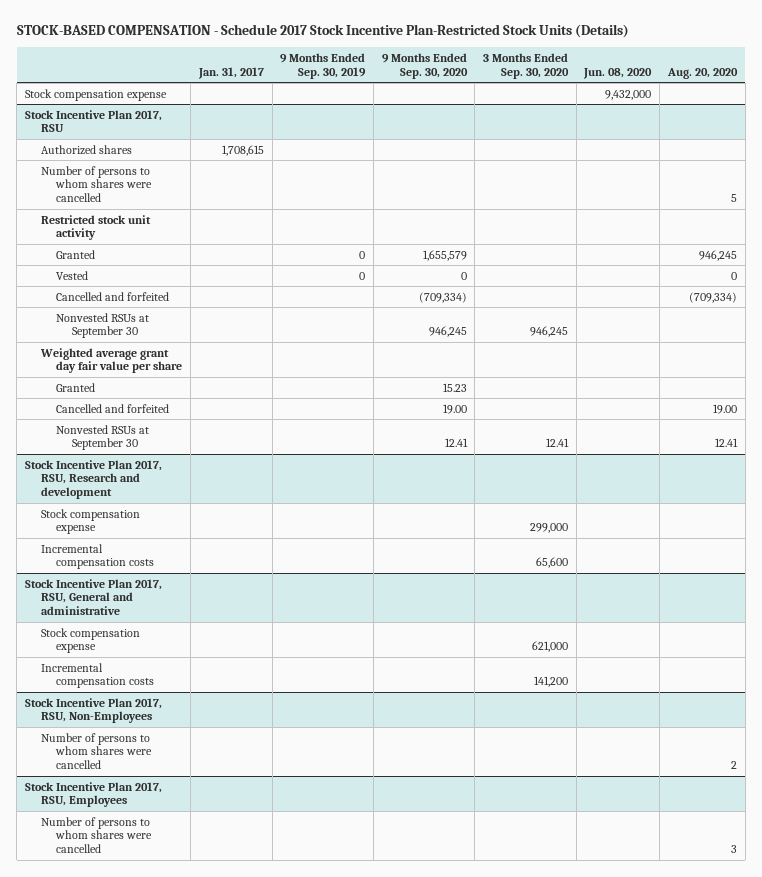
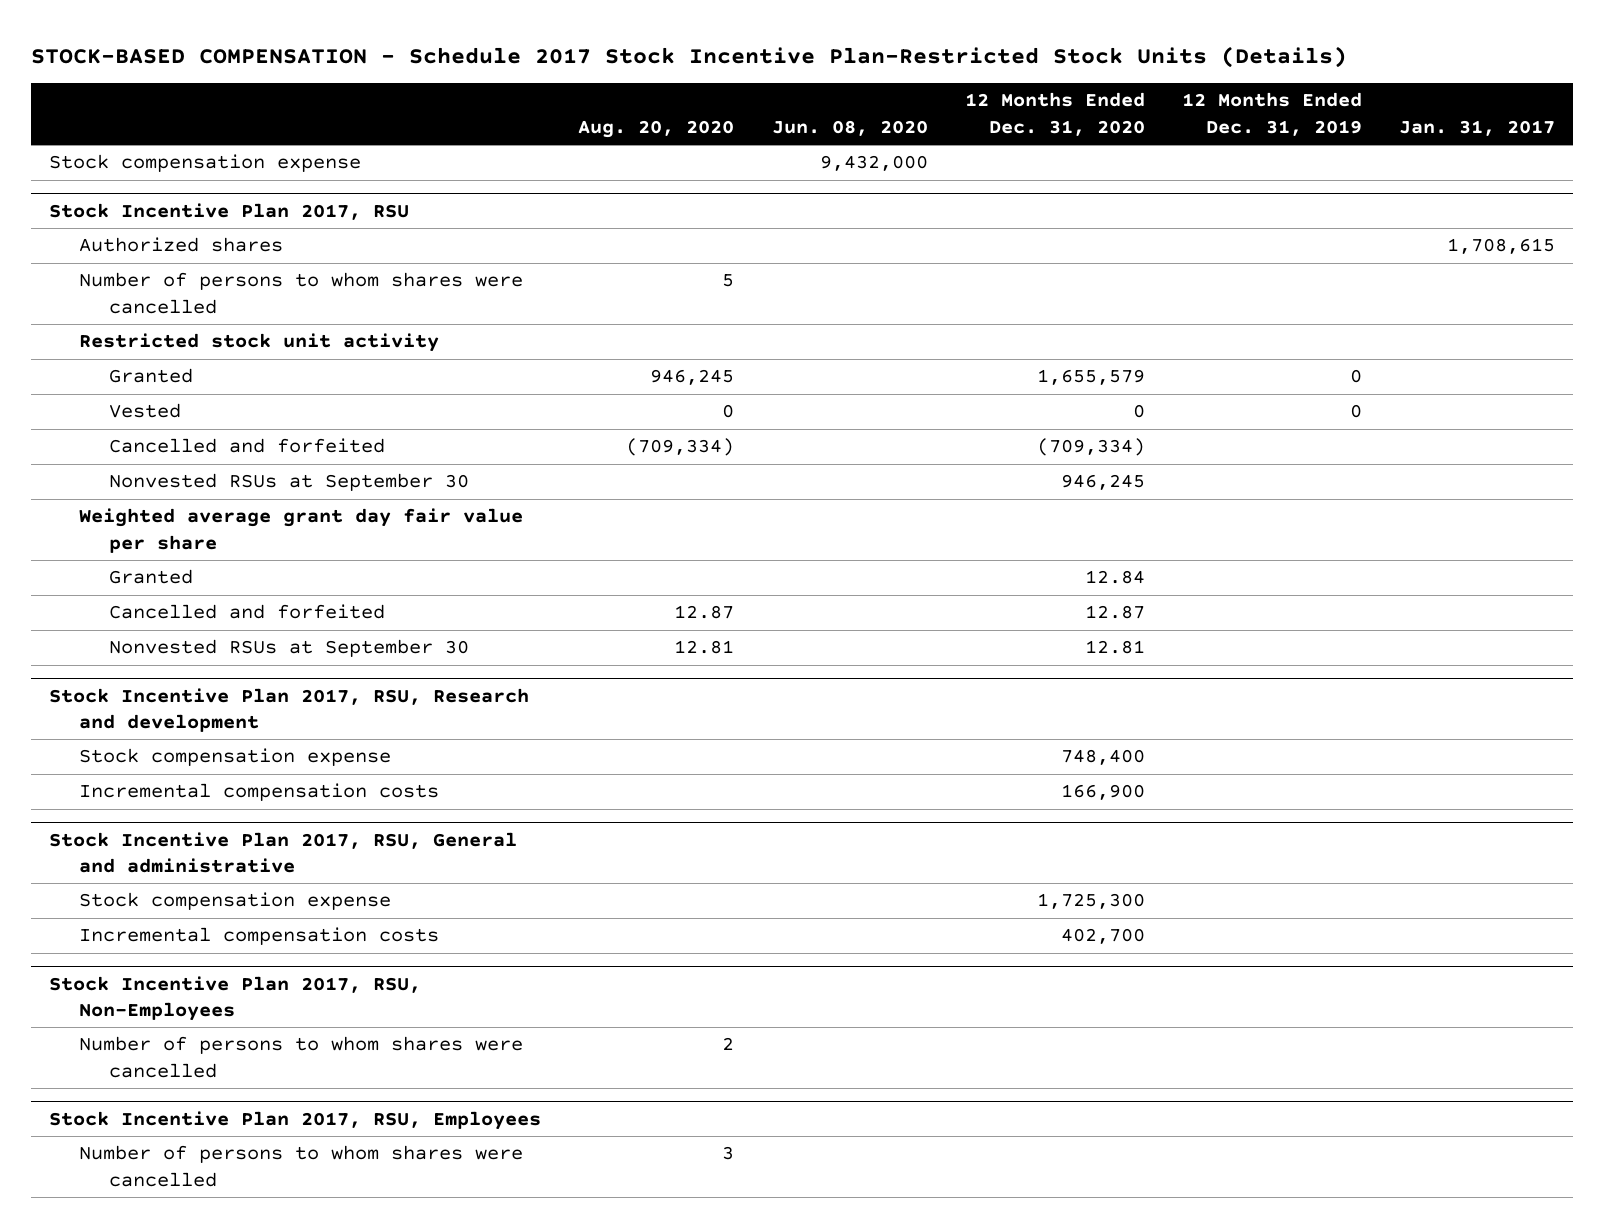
- | Jan. 31, 2017 | 9 Months Ended Sep. 30, 2019 | 9 Months Ended Sep. 30, 2020 | 3 Months Ended Sep. 30, 2020 | Jun. 08, 2020 | Aug. 20, 2020
+ | Aug. 20, 2020 | Jun. 08, 2020 | 12 Months Ended Dec. 31, 2020 | 12 Months Ended Dec. 31, 2019 | Jan. 31, 2017
@ Stock Incentive Plan 2017, RSU
- Cancelled and forfeited | | | 19.00 | | | 19.00
- Nonvested RSUs at September 30 | | | 12.41 | 12.41 | | 12.41
+ Cancelled and forfeited | 12.87 | | 12.87 | |
+ Nonvested RSUs at September 30 | 12.81 | | 12.81 | |

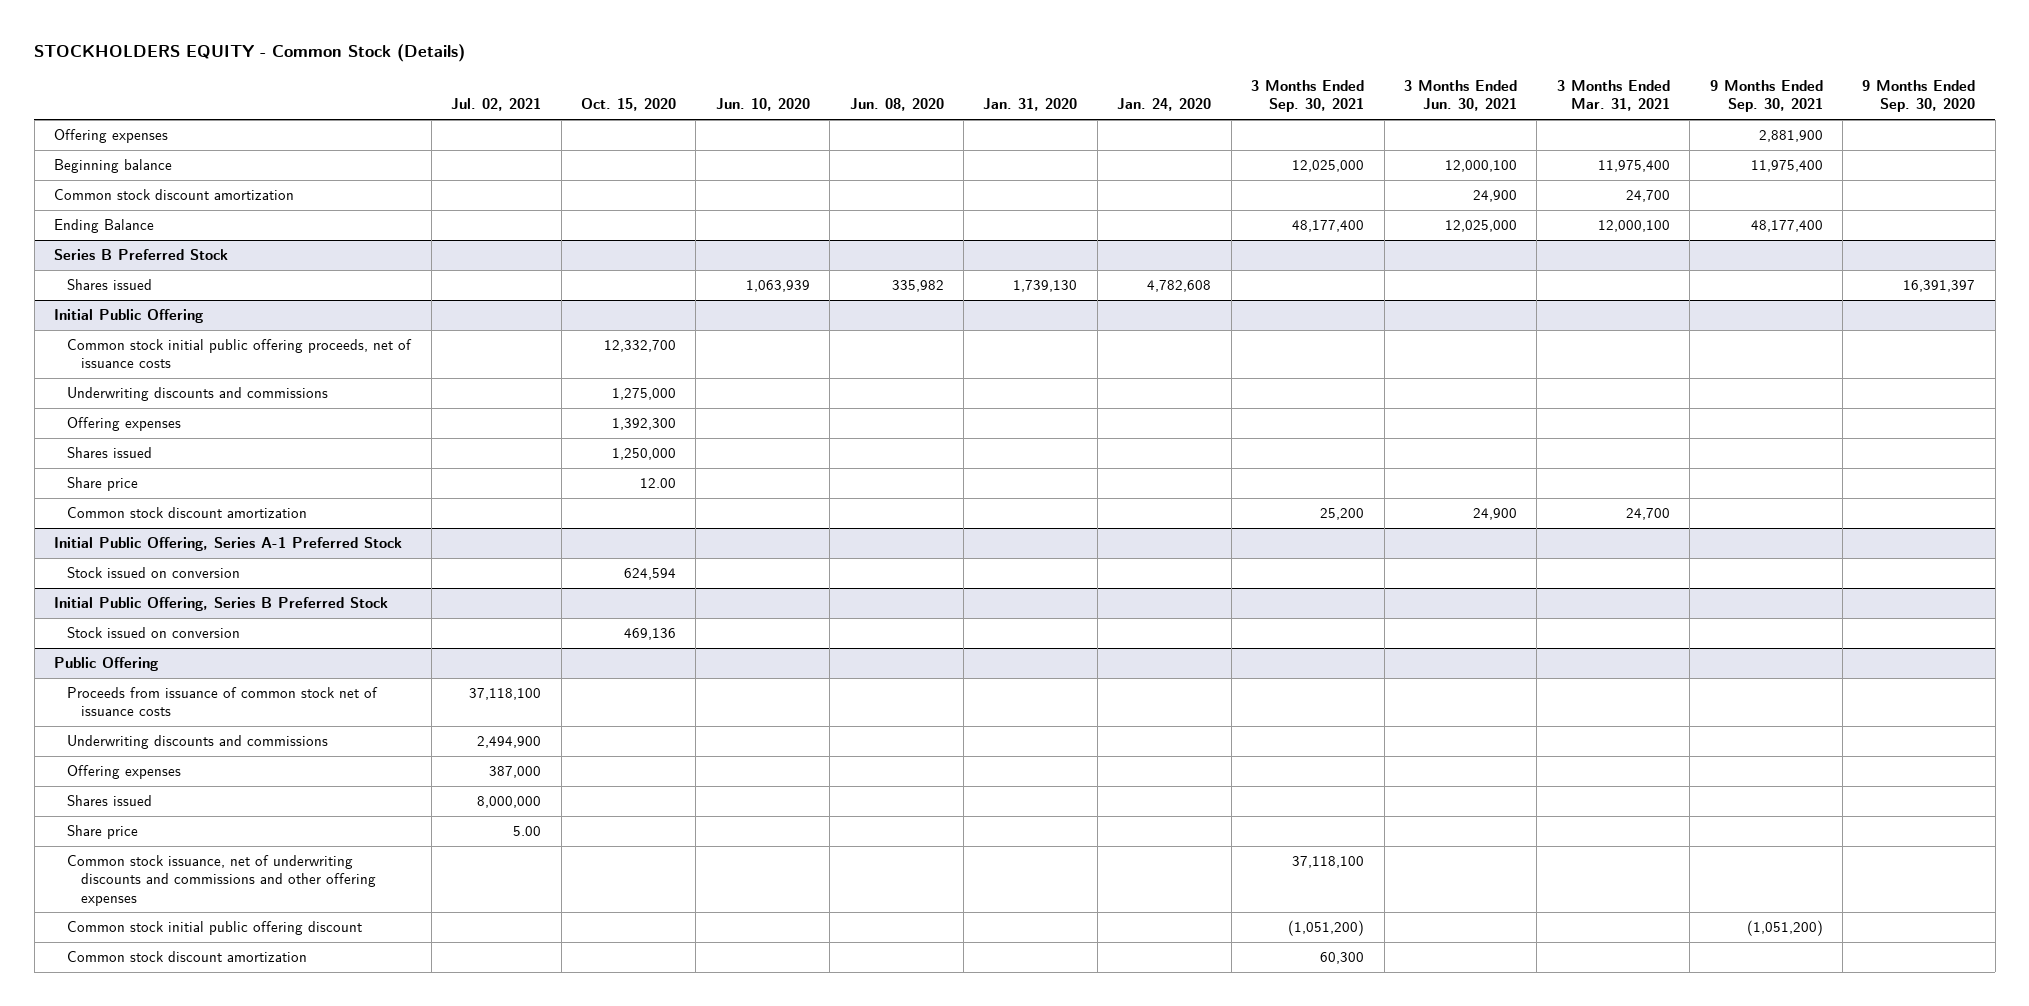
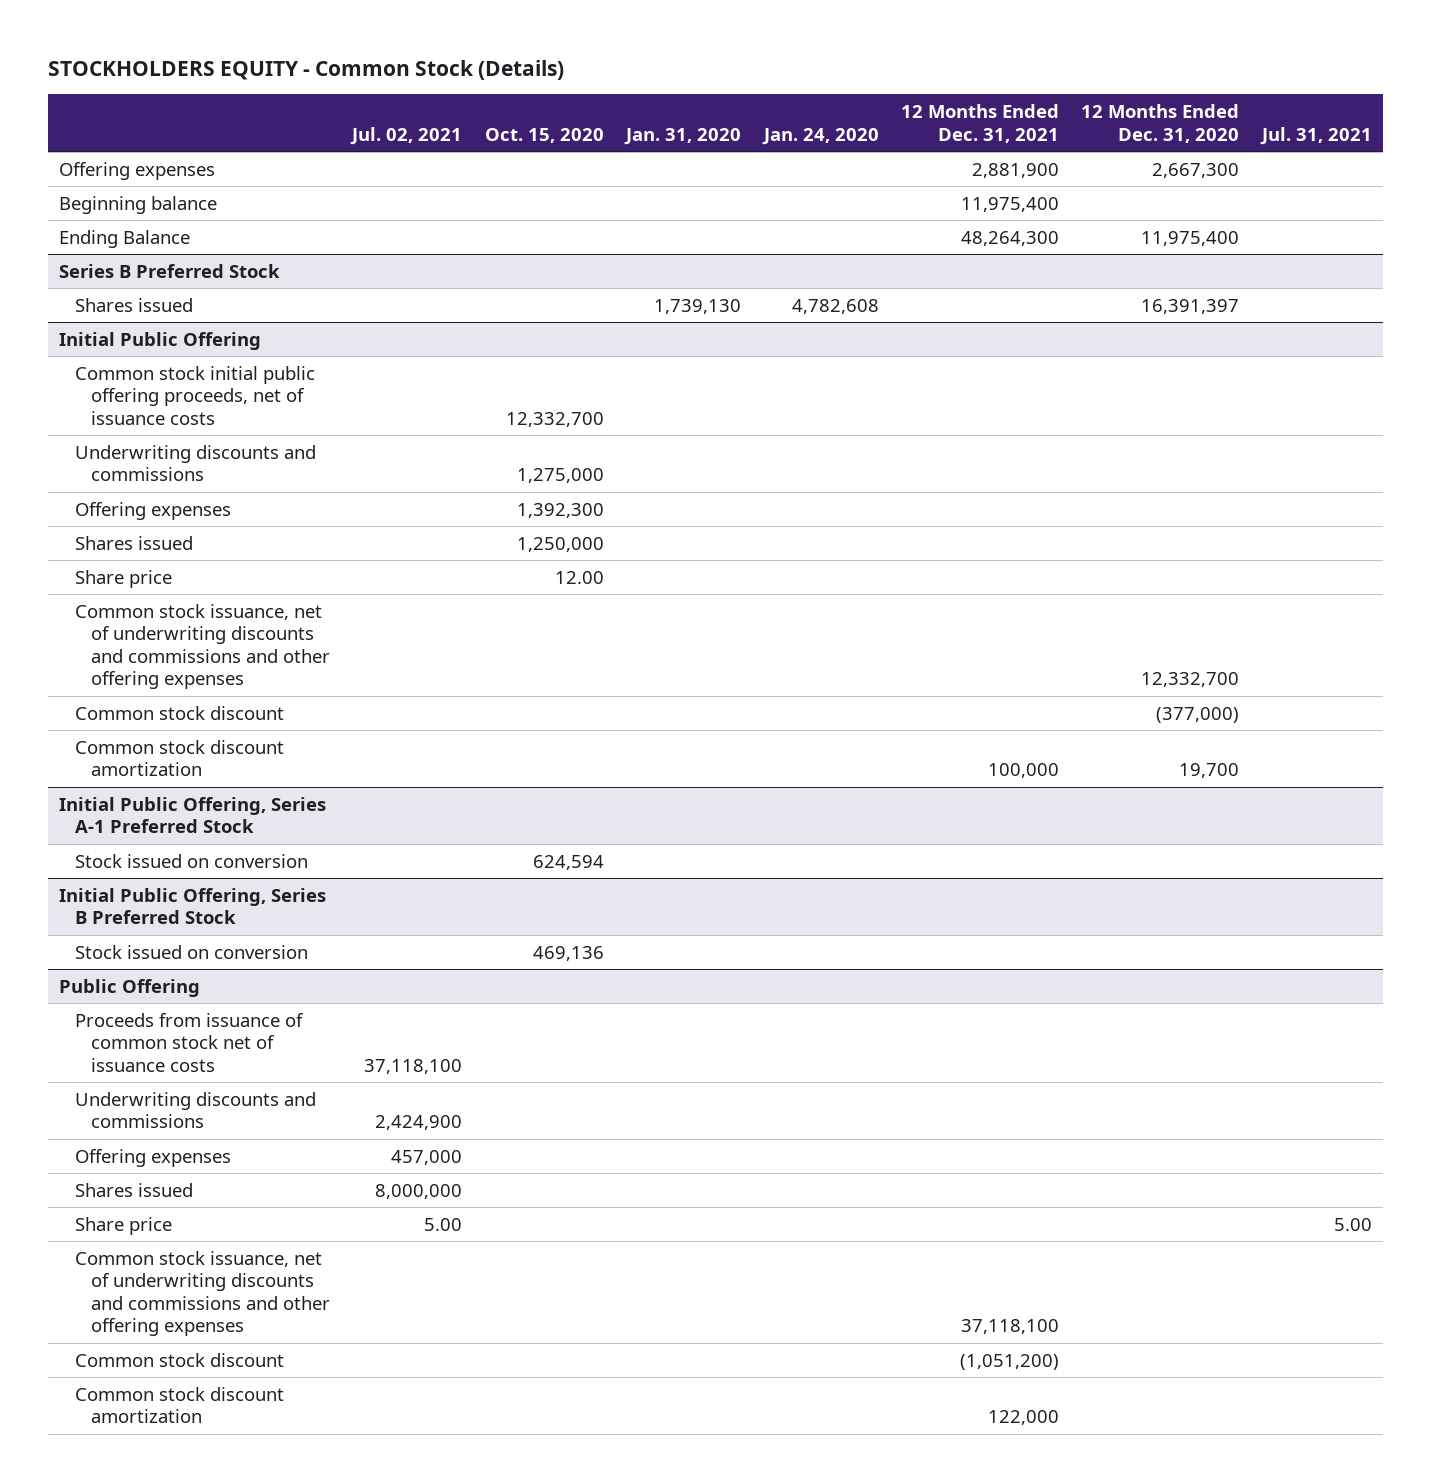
- | Jul. 02, 2021 | Oct. 15, 2020 | Jun. 10, 2020 | Jun. 08, 2020 | Jan. 31, 2020 | Jan. 24, 2020 | 3 Months Ended Sep. 30, 2021 | 3 Months Ended Jun. 30, 2021 | 3 Months Ended Mar. 31, 2021 | 9 Months Ended Sep. 30, 2021 | 9 Months Ended Sep. 30, 2020
+ | Jul. 02, 2021 | Oct. 15, 2020 | Jan. 31, 2020 | Jan. 24, 2020 | 12 Months Ended Dec. 31, 2021 | 12 Months Ended Dec. 31, 2020 | Jul. 31, 2021
- Common stock discount amortization | | | | | | | | 24,900 | 24,700 | |
@ Initial Public Offering
+ Common stock issuance, net of underwriting discounts and commissions and other offering expenses | | | | | | 12,332,700 |
+ Common stock discount | | | | | | (377,000) |
@ Public Offering
- Underwriting discounts and commissions | 2,494,900 | | | | | | | | | |
- Offering expenses | 387,000 | | | | | | | | | |
+ Underwriting discounts and commissions | 2,424,900 | | | | | |
+ Offering expenses | 457,000 | | | | | |
- Common stock initial public offering discount | | | | | | | (1,051,200) | | | (1,051,200) |
+ Common stock discount | | | | | (1,051,200) | |

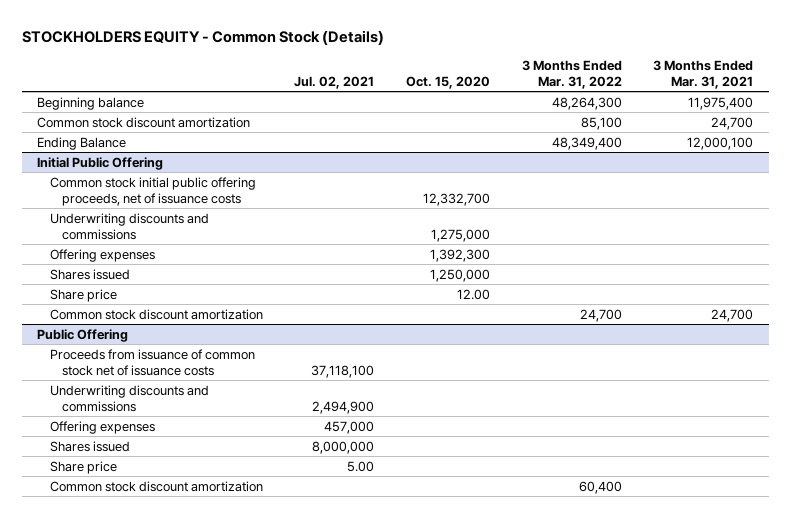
- | Jul. 02, 2021 | Oct. 15, 2020 | Jan. 31, 2020 | Jan. 24, 2020 | 12 Months Ended Dec. 31, 2021 | 12 Months Ended Dec. 31, 2020 | Jul. 31, 2021
+ | Jul. 02, 2021 | Oct. 15, 2020 | 3 Months Ended Mar. 31, 2022 | 3 Months Ended Mar. 31, 2021
- Offering expenses | | | | | 2,881,900 | 2,667,300 |
+ Common stock discount amortization | | | 85,100 | 24,700
- Series B Preferred Stock
- Shares issued | | | 1,739,130 | 4,782,608 | | 16,391,397 |
@ Initial Public Offering
- Common stock issuance, net of underwriting discounts and commissions and other offering expenses | | | | | | 12,332,700 |
- Common stock discount | | | | | | (377,000) |
- Initial Public Offering, Series A-1 Preferred Stock
- Stock issued on conversion | | 624,594 | | | | |
- Initial Public Offering, Series B Preferred Stock
- Stock issued on conversion | | 469,136 | | | | |
@ Public Offering
- Underwriting discounts and commissions | 2,424,900 | | | | | |
+ Underwriting discounts and commissions | 2,494,900 | | |
- Common stock issuance, net of underwriting discounts and commissions and other offering expenses | | | | | 37,118,100 | |
- Common stock discount | | | | | (1,051,200) | |

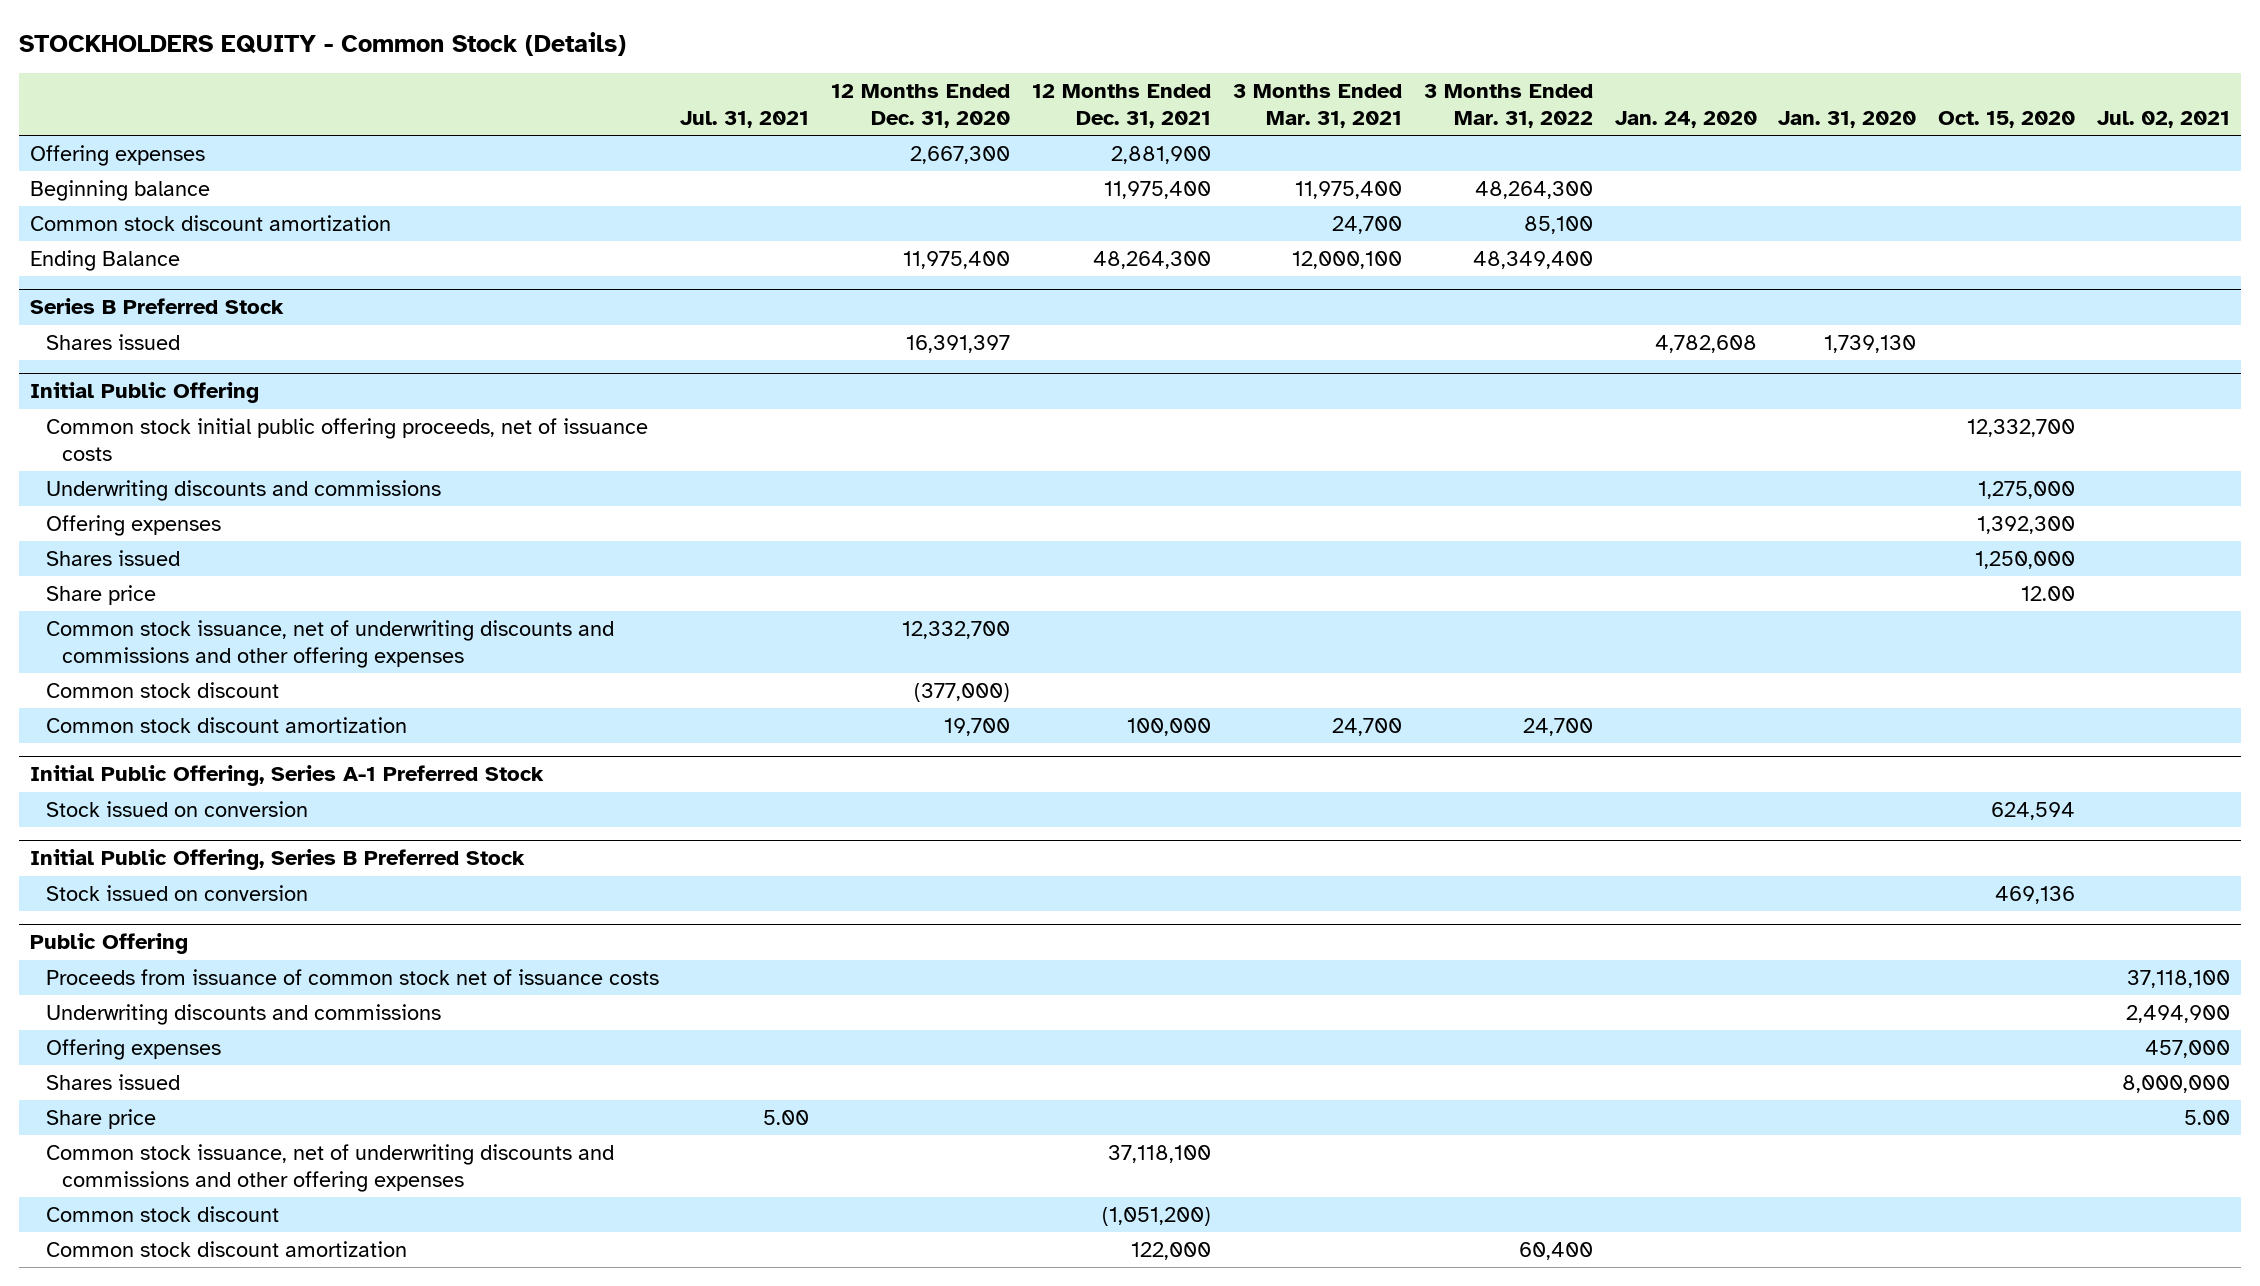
- | Jul. 02, 2021 | Oct. 15, 2020 | 3 Months Ended Mar. 31, 2022 | 3 Months Ended Mar. 31, 2021
+ | Jul. 31, 2021 | 12 Months Ended Dec. 31, 2020 | 12 Months Ended Dec. 31, 2021 | 3 Months Ended Mar. 31, 2021 | 3 Months Ended Mar. 31, 2022 | Jan. 24, 2020 | Jan. 31, 2020 | Oct. 15, 2020 | Jul. 02, 2021
+ Offering expenses | | 2,667,300 | 2,881,900 | | | | | |
+ Series B Preferred Stock
+ Shares issued | | 16,391,397 | | | | 4,782,608 | 1,739,130 | |
@ Initial Public Offering
+ Common stock issuance, net of underwriting discounts and commissions and other offering expenses | | 12,332,700 | | | | | | |
+ Common stock discount | | (377,000) | | | | | | |
+ Initial Public Offering, Series A-1 Preferred Stock
+ Stock issued on conversion | | | | | | | | 624,594 |
+ Initial Public Offering, Series B Preferred Stock
+ Stock issued on conversion | | | | | | | | 469,136 |
@ Public Offering
+ Common stock issuance, net of underwriting discounts and commissions and other offering expenses | | | 37,118,100 | | | | | |
+ Common stock discount | | | (1,051,200) | | | | | |

